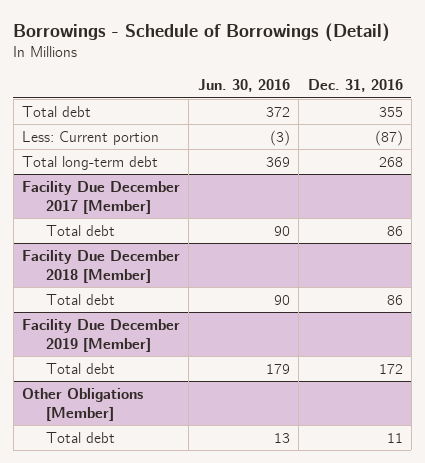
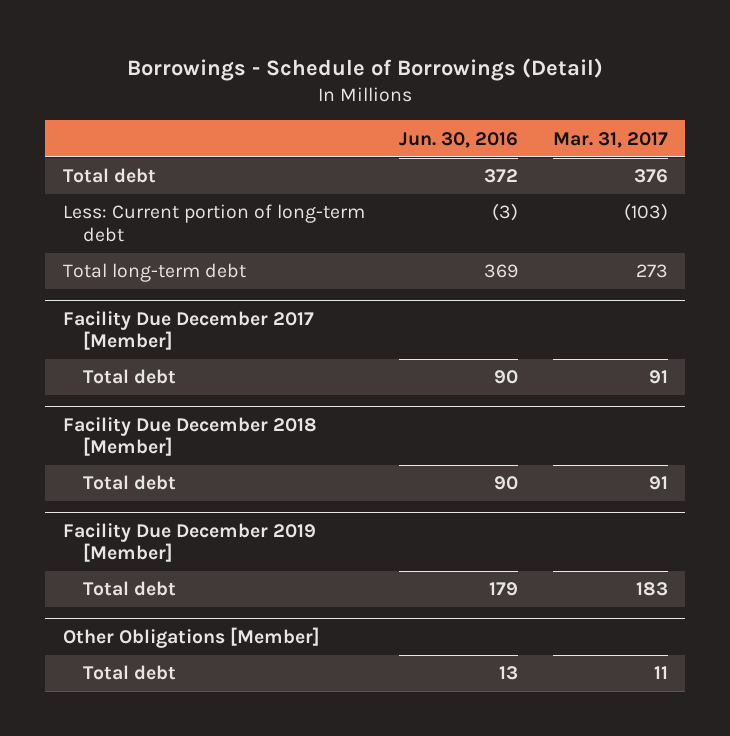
- | Jun. 30, 2016 | Dec. 31, 2016
+ | Jun. 30, 2016 | Mar. 31, 2017
- Less: Current portion | (3) | (87)
+ Less: Current portion of long-term debt | (3) | (103)

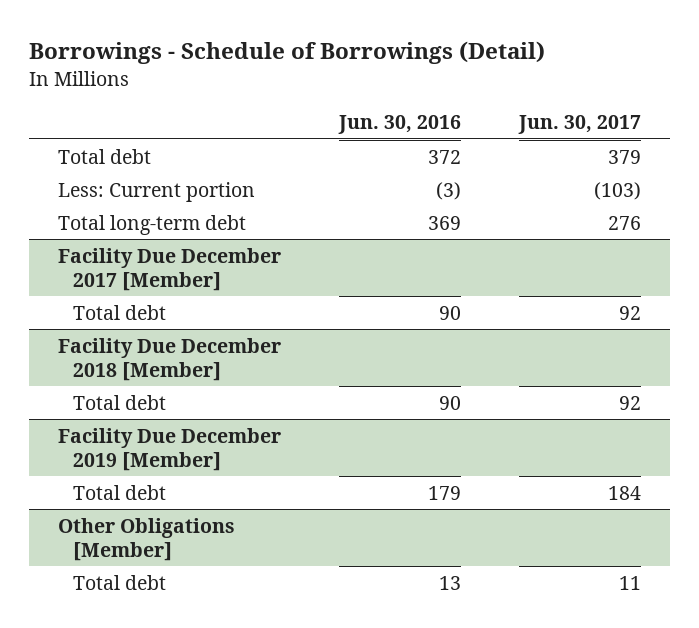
- | Jun. 30, 2016 | Mar. 31, 2017
+ | Jun. 30, 2016 | Jun. 30, 2017
- Less: Current portion of long-term debt | (3) | (103)
+ Less: Current portion | (3) | (103)

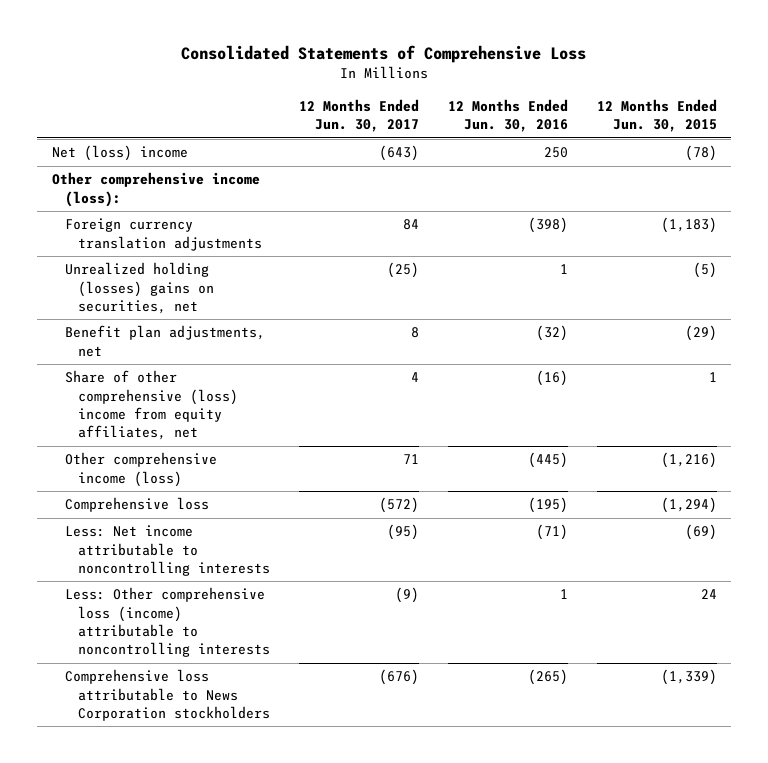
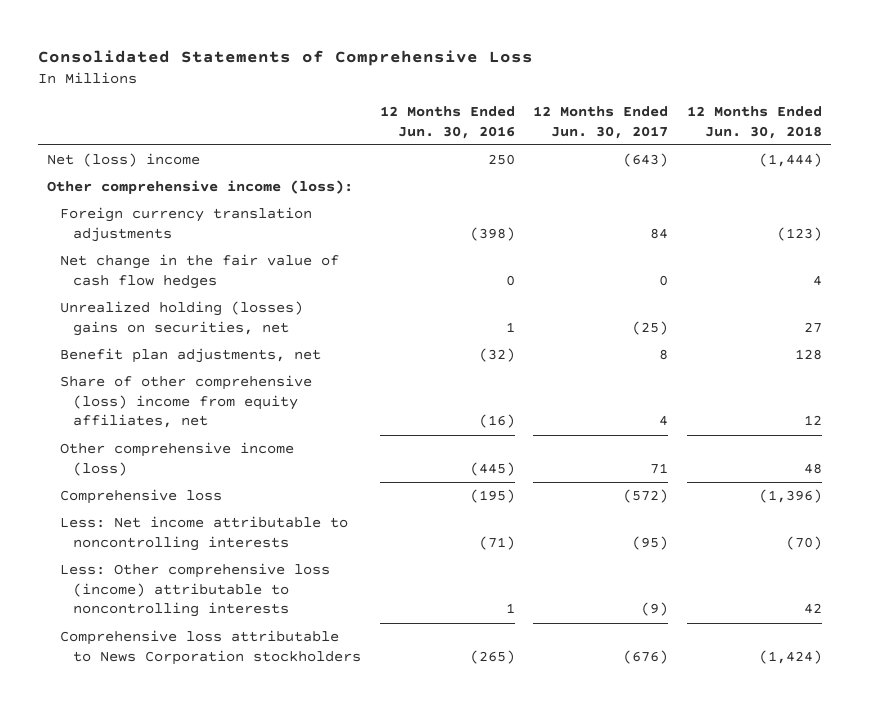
- | 12 Months Ended Jun. 30, 2017 | 12 Months Ended Jun. 30, 2016 | 12 Months Ended Jun. 30, 2015
+ | 12 Months Ended Jun. 30, 2016 | 12 Months Ended Jun. 30, 2017 | 12 Months Ended Jun. 30, 2018
+ Net change in the fair value of cash flow hedges | 0 | 0 | 4

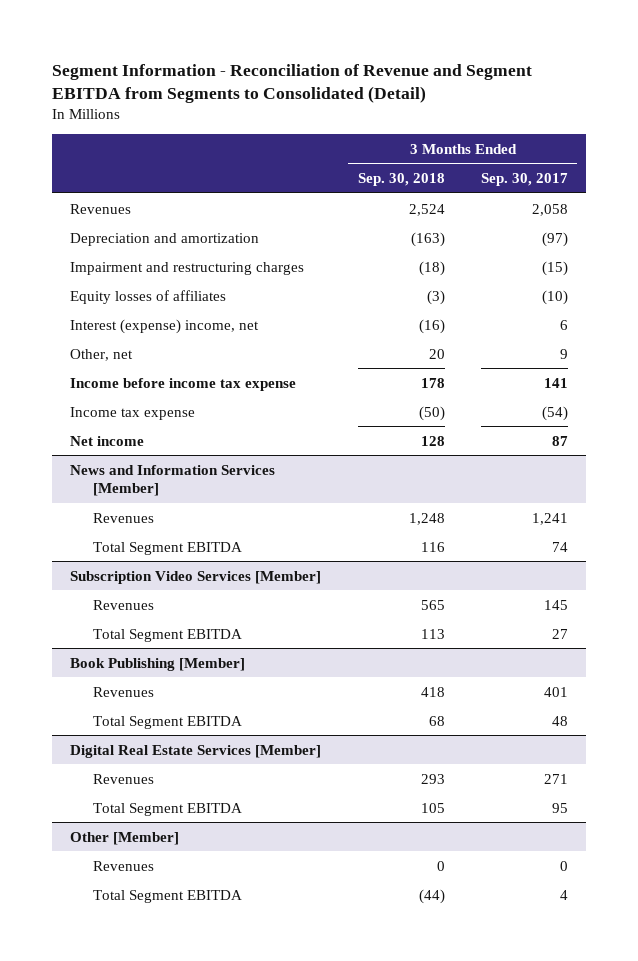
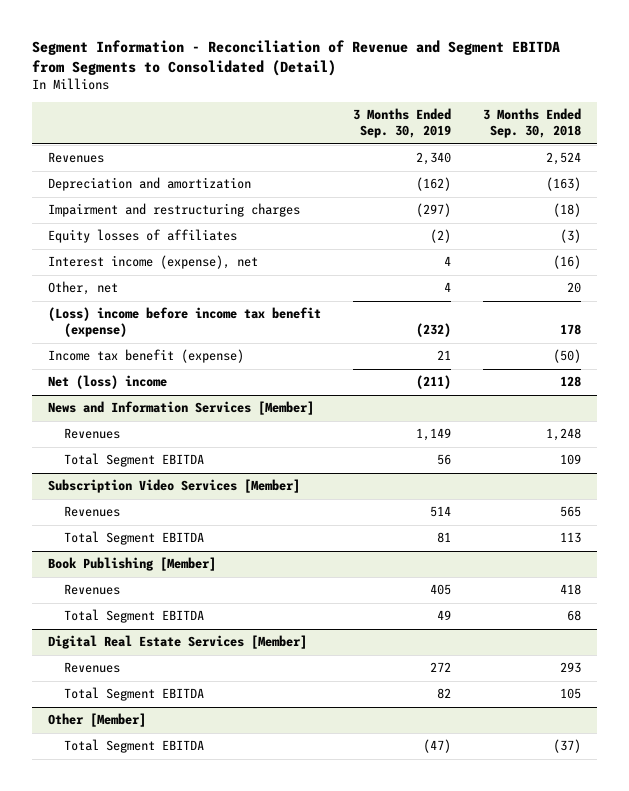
- | 3 Months Ended Sep. 30, 2018 | 3 Months Ended Sep. 30, 2017
+ | 3 Months Ended Sep. 30, 2019 | 3 Months Ended Sep. 30, 2018
- Interest (expense) income, net | (16) | 6
+ Interest income (expense), net | 4 | (16)
- Income before income tax expense | 178 | 141
- Income tax expense | (50) | (54)
- Net income | 128 | 87
+ (Loss) income before income tax benefit (expense) | (232) | 178
+ Income tax benefit (expense) | 21 | (50)
+ Net (loss) income | (211) | 128
@ News and Information Services [Member]
- Total Segment EBITDA | 116 | 74
+ Total Segment EBITDA | 56 | 109
@ Other [Member]
- Revenues | 0 | 0
- Total Segment EBITDA | (44) | 4
+ Total Segment EBITDA | (47) | (37)

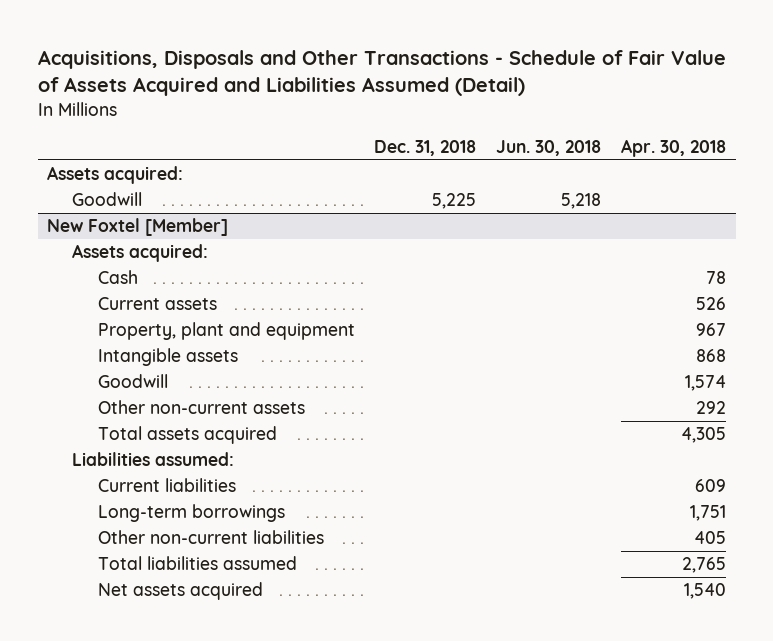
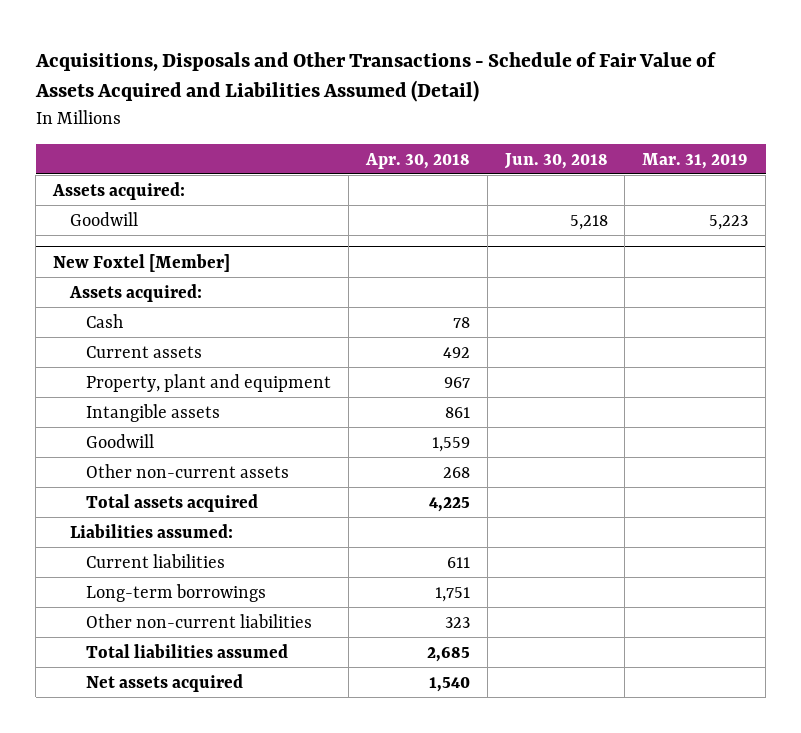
- | Dec. 31, 2018 | Jun. 30, 2018 | Apr. 30, 2018
+ | Apr. 30, 2018 | Jun. 30, 2018 | Mar. 31, 2019
@ New Foxtel [Member]
- Current assets | | | 526
+ Current assets | 492 | |
- Intangible assets | | | 868
- Goodwill | | | 1,574
- Other non-current assets | | | 292
- Total assets acquired | | | 4,305
+ Intangible assets | 861 | |
+ Goodwill | 1,559 | |
+ Other non-current assets | 268 | |
+ Total assets acquired | 4,225 | |
- Current liabilities | | | 609
+ Current liabilities | 611 | |
- Other non-current liabilities | | | 405
- Total liabilities assumed | | | 2,765
+ Other non-current liabilities | 323 | |
+ Total liabilities assumed | 2,685 | |

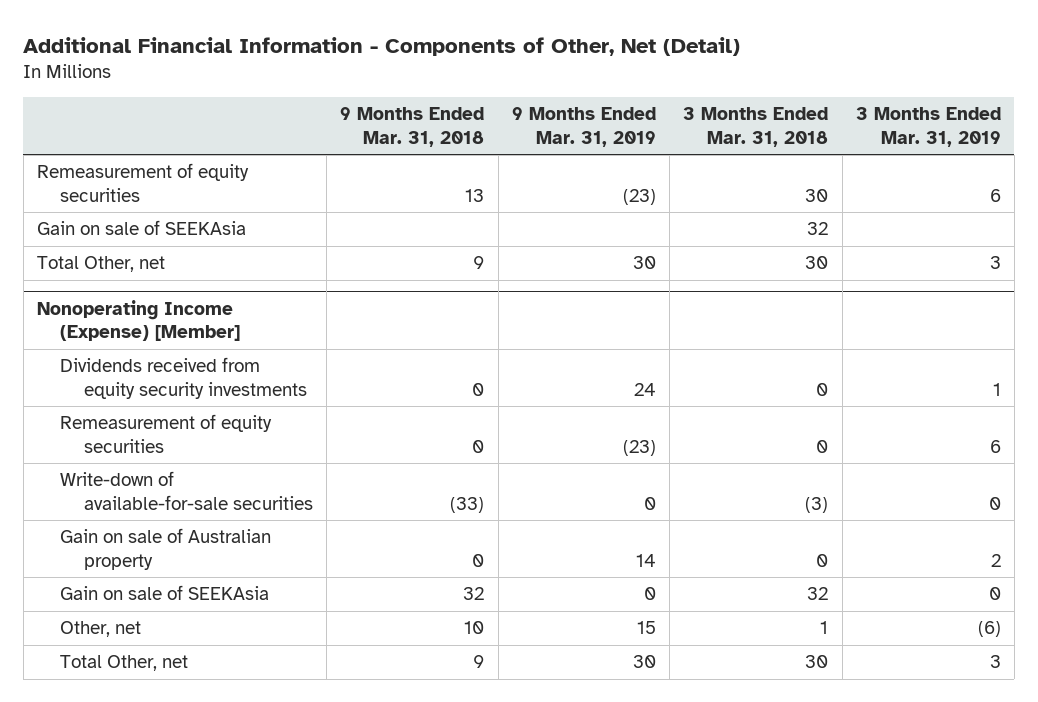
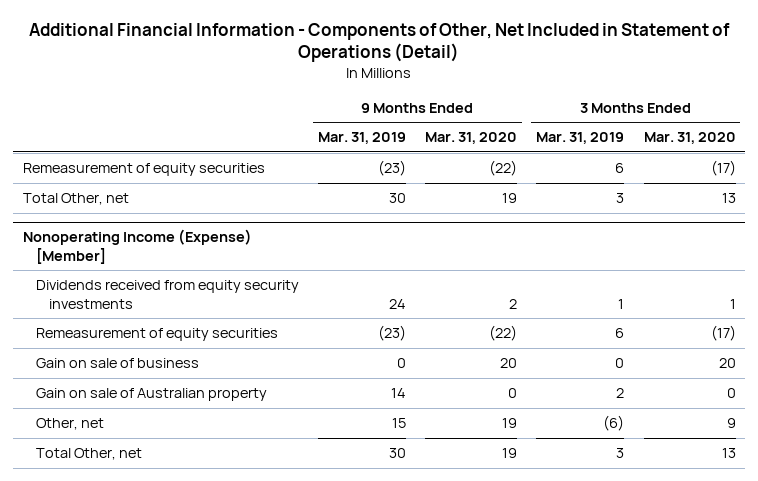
- Additional Financial Information - Components of Other, Net (Detail)
+ Additional Financial Information - Components of Other, Net Included in Statement of Operations (Detail)
- | 9 Months Ended Mar. 31, 2018 | 9 Months Ended Mar. 31, 2019 | 3 Months Ended Mar. 31, 2018 | 3 Months Ended Mar. 31, 2019
+ | 9 Months Ended Mar. 31, 2019 | 9 Months Ended Mar. 31, 2020 | 3 Months Ended Mar. 31, 2019 | 3 Months Ended Mar. 31, 2020
- Gain on sale of SEEKAsia | | | 32 |
@ Nonoperating Income (Expense) [Member]
- Write-down of available-for-sale securities | (33) | 0 | (3) | 0
+ Gain on sale of business | 0 | 20 | 0 | 20
- Gain on sale of SEEKAsia | 32 | 0 | 32 | 0

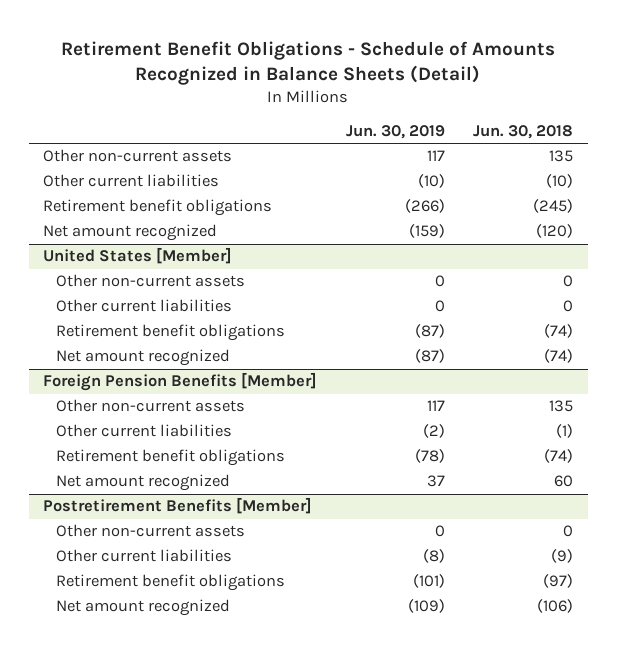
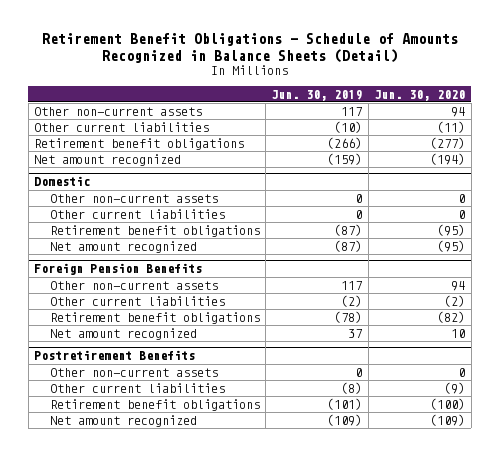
- | Jun. 30, 2019 | Jun. 30, 2018
+ | Jun. 30, 2019 | Jun. 30, 2020
- United States [Member]
+ Domestic
- Foreign Pension Benefits [Member]
+ Foreign Pension Benefits
- Postretirement Benefits [Member]
+ Postretirement Benefits

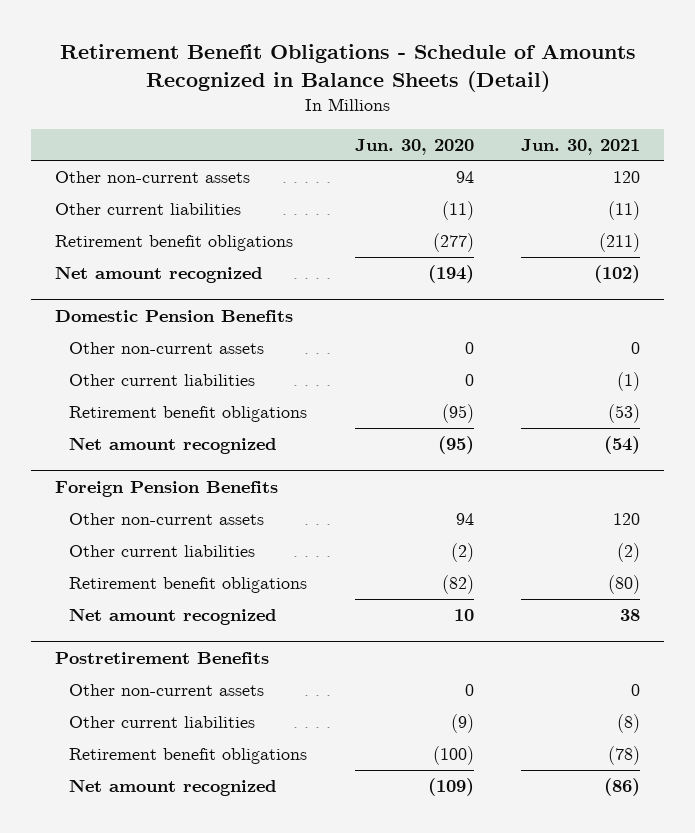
- | Jun. 30, 2019 | Jun. 30, 2020
+ | Jun. 30, 2020 | Jun. 30, 2021
- Domestic
+ Domestic Pension Benefits

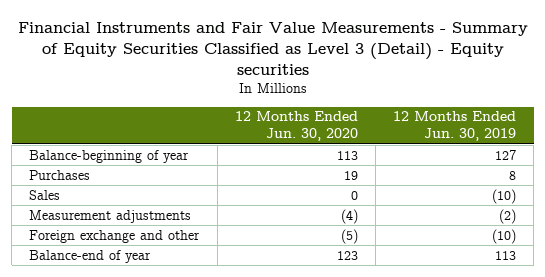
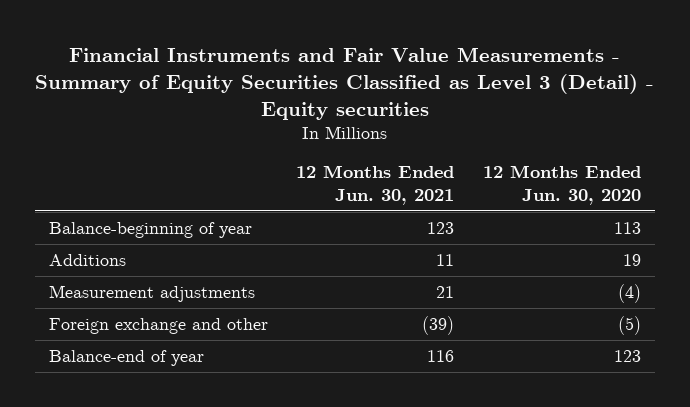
- | 12 Months Ended Jun. 30, 2020 | 12 Months Ended Jun. 30, 2019
+ | 12 Months Ended Jun. 30, 2021 | 12 Months Ended Jun. 30, 2020
- Purchases | 19 | 8
- Sales | 0 | (10)
+ Additions | 11 | 19

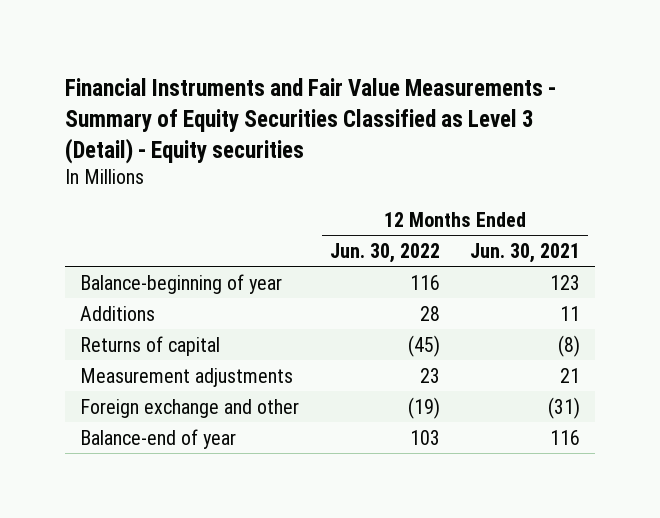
- | 12 Months Ended Jun. 30, 2021 | 12 Months Ended Jun. 30, 2020
+ | 12 Months Ended Jun. 30, 2022 | 12 Months Ended Jun. 30, 2021
+ Returns of capital | (45) | (8)
- Foreign exchange and other | (39) | (5)
+ Foreign exchange and other | (19) | (31)

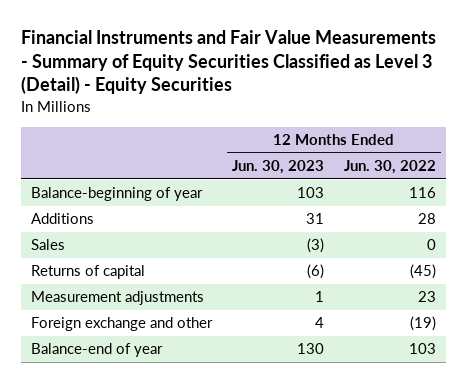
- Financial Instruments and Fair Value Measurements - Summary of Equity Securities Classified as Level 3 (Detail) - Equity securities
+ Financial Instruments and Fair Value Measurements - Summary of Equity Securities Classified as Level 3 (Detail) - Equity Securities
- | 12 Months Ended Jun. 30, 2022 | 12 Months Ended Jun. 30, 2021
+ | 12 Months Ended Jun. 30, 2023 | 12 Months Ended Jun. 30, 2022
+ Sales | (3) | 0

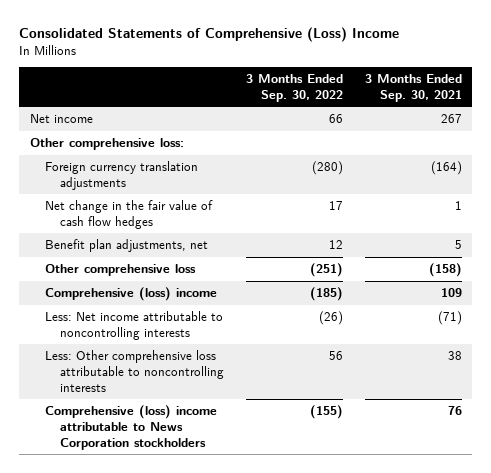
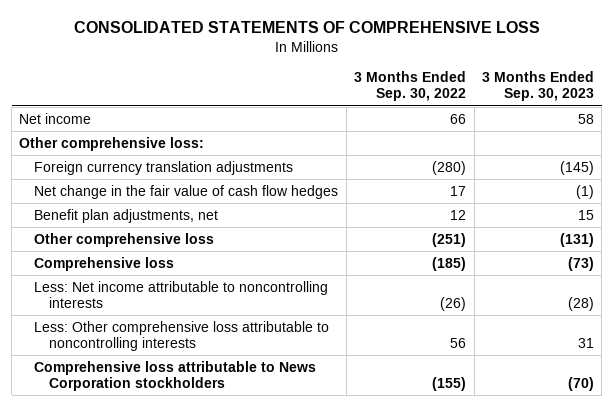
- Consolidated Statements of Comprehensive (Loss) Income
+ CONSOLIDATED STATEMENTS OF COMPREHENSIVE LOSS
- | 3 Months Ended Sep. 30, 2022 | 3 Months Ended Sep. 30, 2021
+ | 3 Months Ended Sep. 30, 2022 | 3 Months Ended Sep. 30, 2023
- Comprehensive (loss) income | (185) | 109
+ Comprehensive loss | (185) | (73)
- Comprehensive (loss) income attributable to News Corporation stockholders | (155) | 76
+ Comprehensive loss attributable to News Corporation stockholders | (155) | (70)

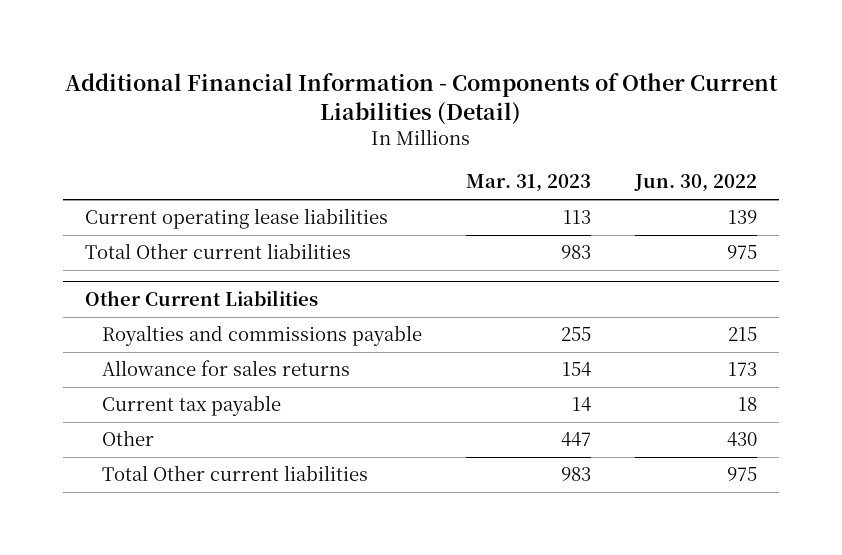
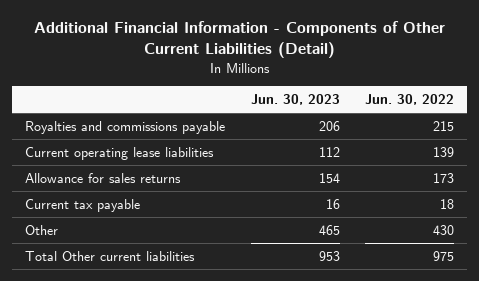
- | Mar. 31, 2023 | Jun. 30, 2022
+ | Jun. 30, 2023 | Jun. 30, 2022
- Total Other current liabilities | 983 | 975
- Other Current Liabilities
moved down: Current operating lease liabilities | 112 | 139

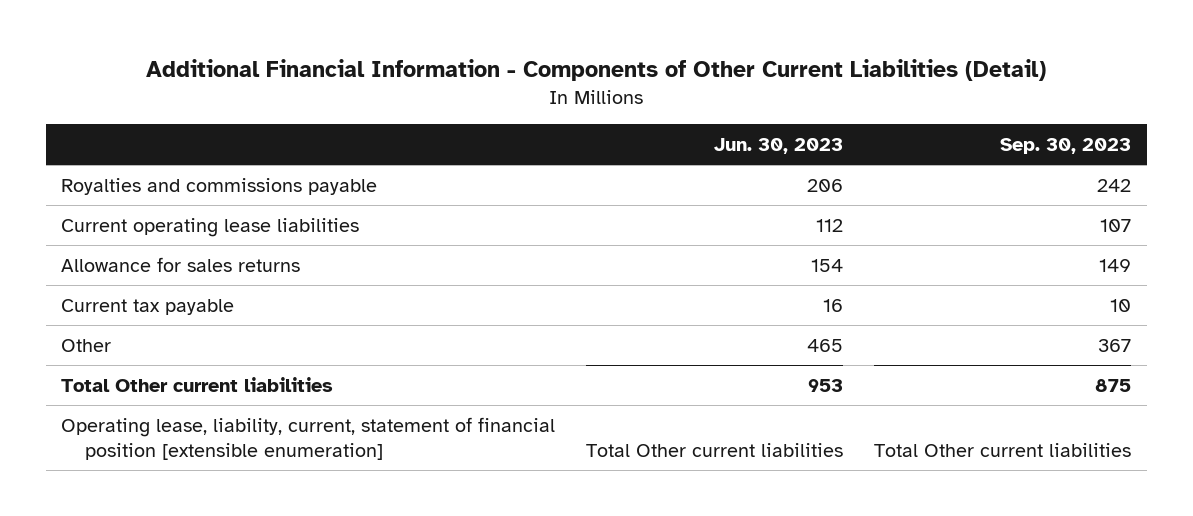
- | Jun. 30, 2023 | Jun. 30, 2022
+ | Jun. 30, 2023 | Sep. 30, 2023
+ Operating lease, liability, current, statement of financial position [extensible enumeration] | Total Other current liabilities | Total Other current liabilities

